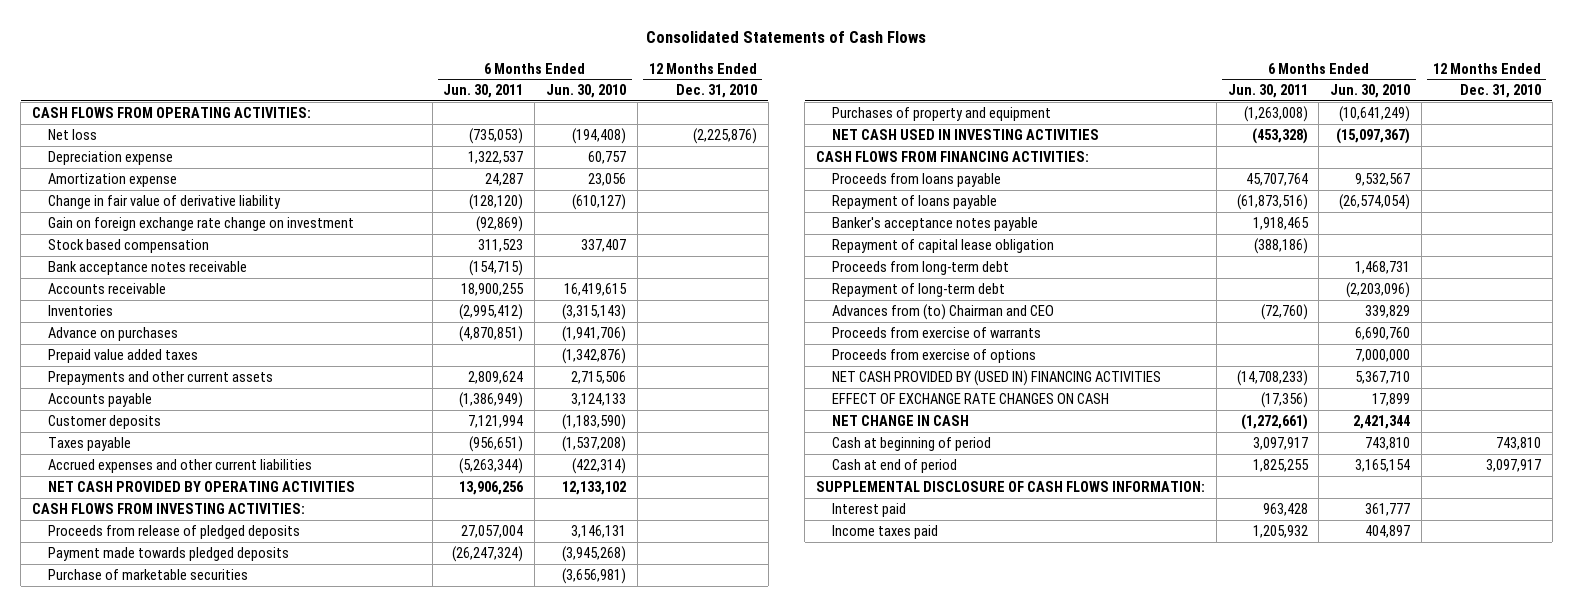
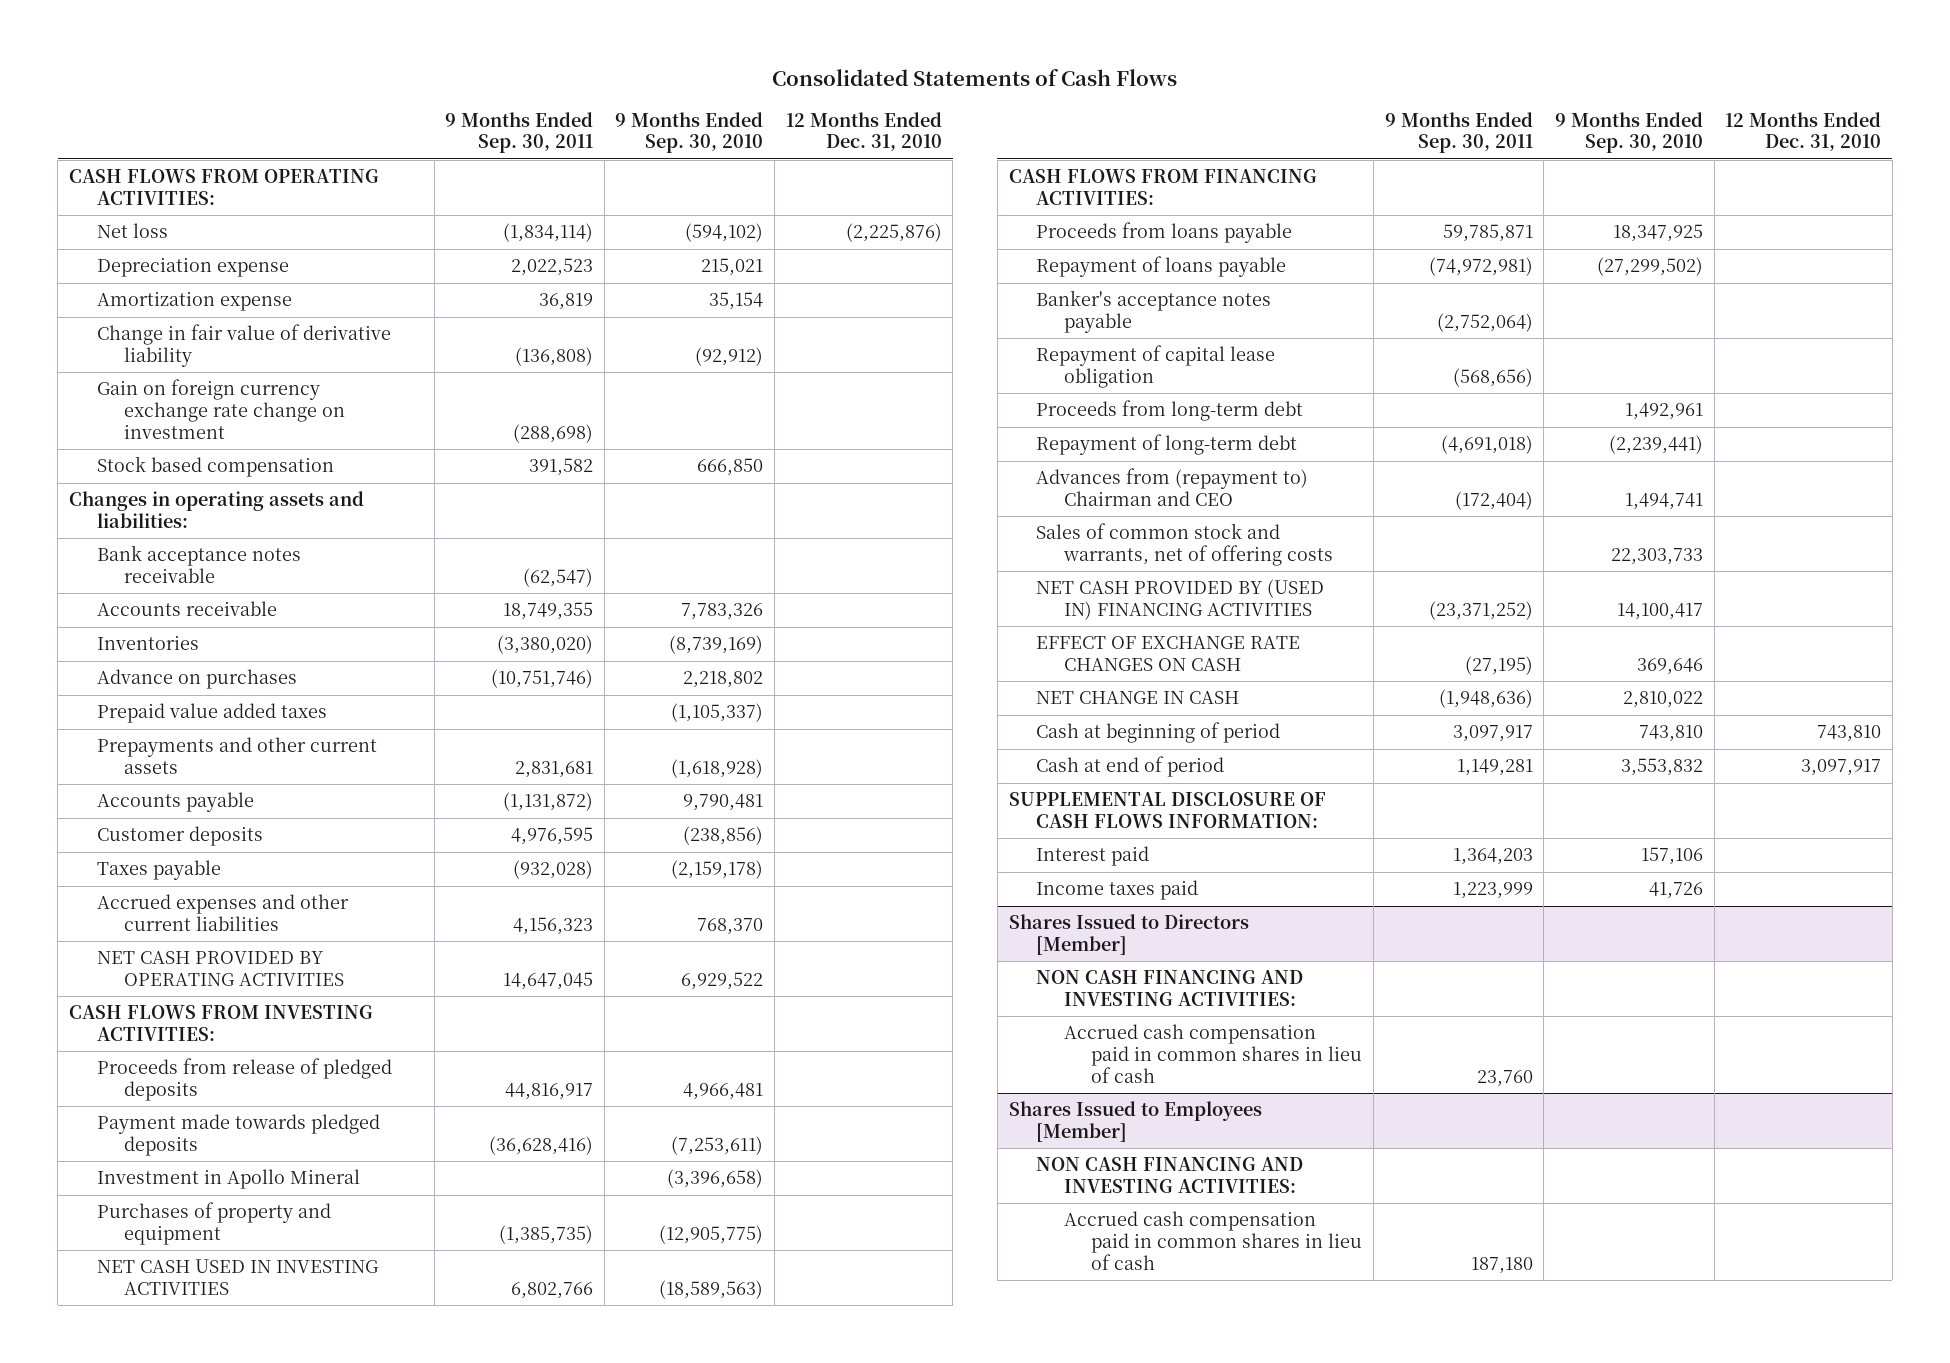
- | 6 Months Ended Jun. 30, 2011 | 6 Months Ended Jun. 30, 2010 | 12 Months Ended Dec. 31, 2010
+ | 9 Months Ended Sep. 30, 2011 | 9 Months Ended Sep. 30, 2010 | 12 Months Ended Dec. 31, 2010
- Gain on foreign exchange rate change on investment | (92,869) | |
+ Gain on foreign currency exchange rate change on investment | (288,698) | |
+ Changes in operating assets and liabilities:
- Purchase of marketable securities | | (3,656,981) |
+ Investment in Apollo Mineral | | (3,396,658) |
- Advances from (to) Chairman and CEO | (72,760) | 339,829 |
- Proceeds from exercise of warrants | | 6,690,760 |
- Proceeds from exercise of options | | 7,000,000 |
+ Advances from (repayment to) Chairman and CEO | (172,404) | 1,494,741 |
+ Sales of common stock and warrants, net of offering costs | | 22,303,733 |
+ Shares Issued to Directors [Member]
+ NON CASH FINANCING AND INVESTING ACTIVITIES:
+ Accrued cash compensation paid in common shares in lieu of cash | 23,760 | |
+ Shares Issued to Employees [Member]
+ NON CASH FINANCING AND INVESTING ACTIVITIES:
+ Accrued cash compensation paid in common shares in lieu of cash | 187,180 | |

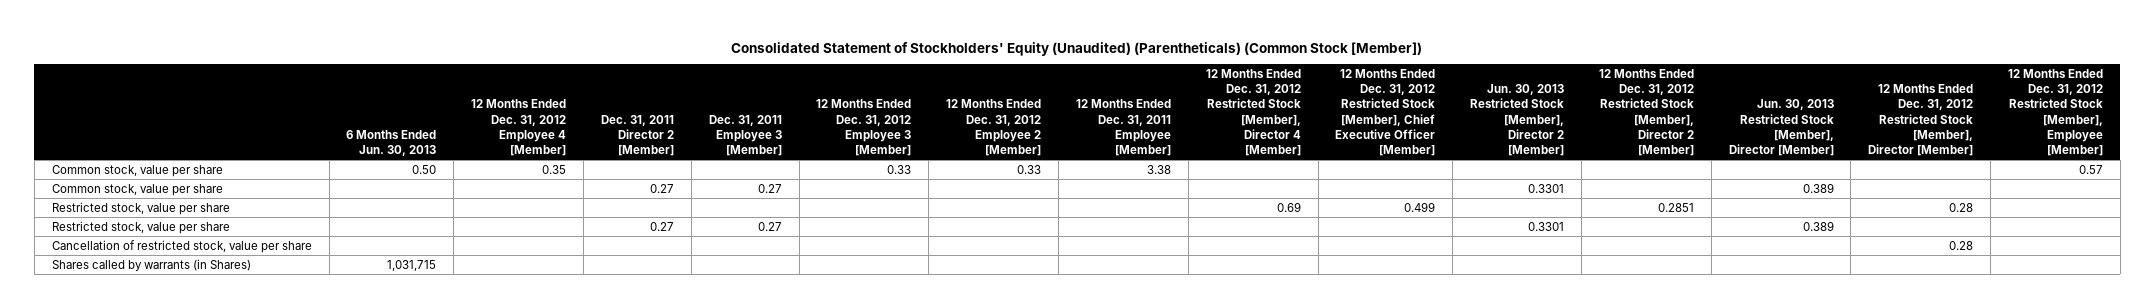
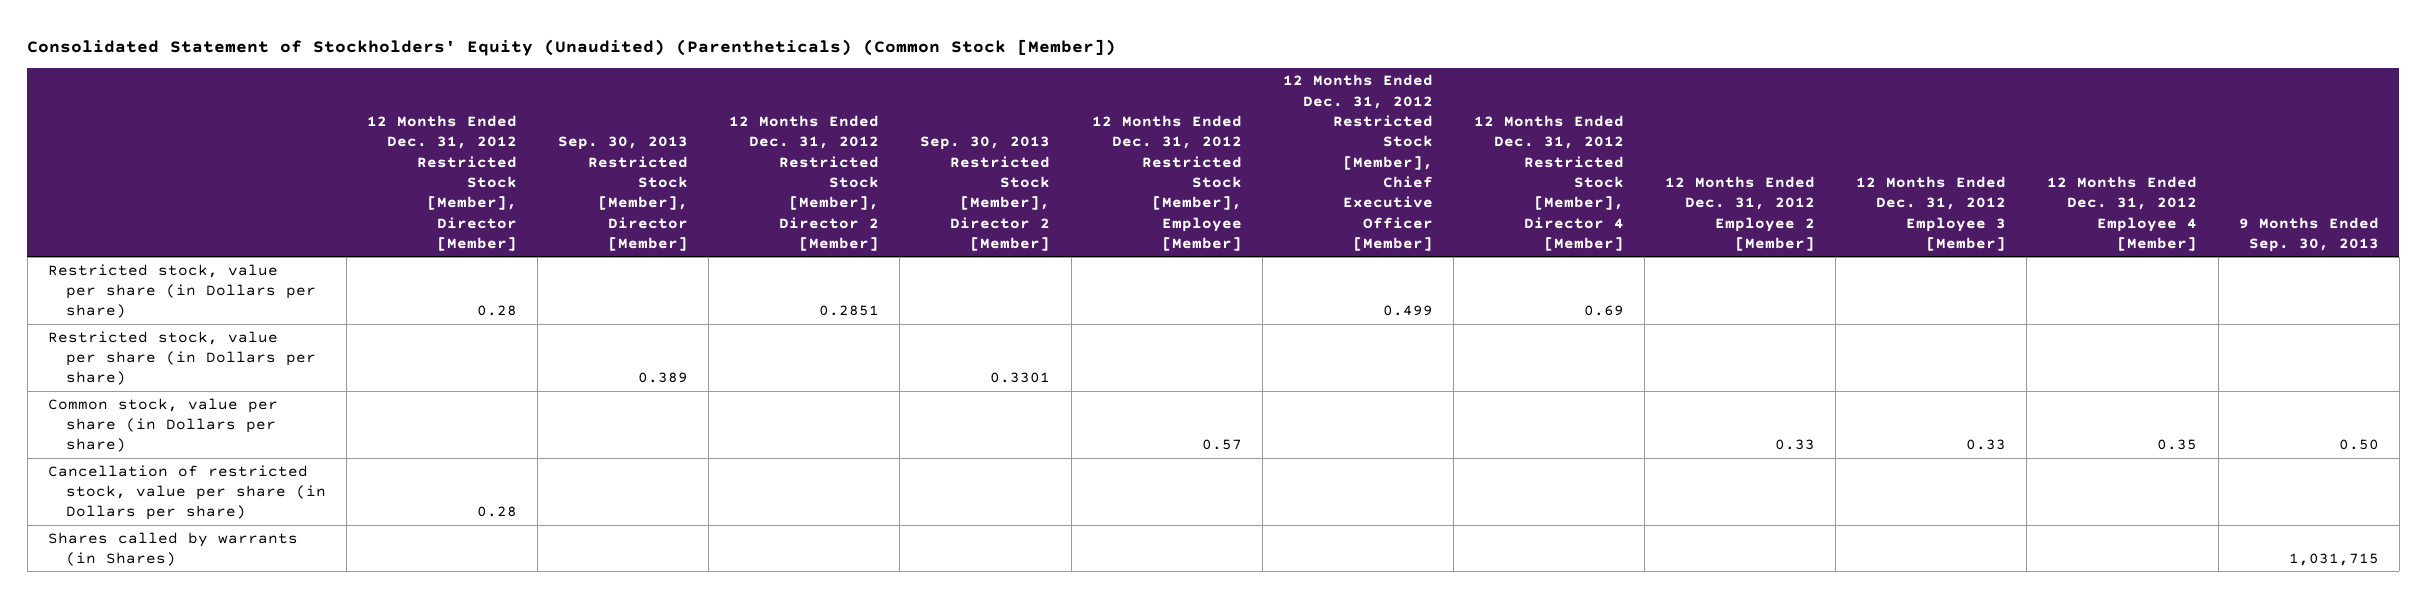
- | 6 Months Ended Jun. 30, 2013 | 12 Months Ended Dec. 31, 2012 Employee 4 [Member] | Dec. 31, 2011 Director 2 [Member] | Dec. 31, 2011 Employee 3 [Member] | 12 Months Ended Dec. 31, 2012 Employee 3 [Member] | 12 Months Ended Dec. 31, 2012 Employee 2 [Member] | 12 Months Ended Dec. 31, 2011 Employee [Member] | 12 Months Ended Dec. 31, 2012 Restricted Stock [Member], Director 4 [Member] | 12 Months Ended Dec. 31, 2012 Restricted Stock [Member], Chief Executive Officer [Member] | Jun. 30, 2013 Restricted Stock [Member], Director 2 [Member] | 12 Months Ended Dec. 31, 2012 Restricted Stock [Member], Director 2 [Member] | Jun. 30, 2013 Restricted Stock [Member], Director [Member] | 12 Months Ended Dec. 31, 2012 Restricted Stock [Member], Director [Member] | 12 Months Ended Dec. 31, 2012 Restricted Stock [Member], Employee [Member]
+ | 12 Months Ended Dec. 31, 2012 Restricted Stock [Member], Director [Member] | Sep. 30, 2013 Restricted Stock [Member], Director [Member] | 12 Months Ended Dec. 31, 2012 Restricted Stock [Member], Director 2 [Member] | Sep. 30, 2013 Restricted Stock [Member], Director 2 [Member] | 12 Months Ended Dec. 31, 2012 Restricted Stock [Member], Employee [Member] | 12 Months Ended Dec. 31, 2012 Restricted Stock [Member], Chief Executive Officer [Member] | 12 Months Ended Dec. 31, 2012 Restricted Stock [Member], Director 4 [Member] | 12 Months Ended Dec. 31, 2012 Employee 2 [Member] | 12 Months Ended Dec. 31, 2012 Employee 3 [Member] | 12 Months Ended Dec. 31, 2012 Employee 4 [Member] | 9 Months Ended Sep. 30, 2013
- Common stock, value per share | 0.50 | 0.35 | | | 0.33 | 0.33 | 3.38 | | | | | | | 0.57
- Common stock, value per share | | | 0.27 | 0.27 | | | | | | 0.3301 | | 0.389 | |
- Restricted stock, value per share | | | | | | | | 0.69 | 0.499 | | 0.2851 | | 0.28 |
- Restricted stock, value per share | | | 0.27 | 0.27 | | | | | | 0.3301 | | 0.389 | |
- Cancellation of restricted stock, value per share | | | | | | | | | | | | | 0.28 |
+ Restricted stock, value per share (in Dollars per share) | 0.28 | | 0.2851 | | | 0.499 | 0.69 | | | |
+ Restricted stock, value per share (in Dollars per share) | | 0.389 | | 0.3301 | | | | | | |
+ Common stock, value per share (in Dollars per share) | | | | | 0.57 | | | 0.33 | 0.33 | 0.35 | 0.50
+ Cancellation of restricted stock, value per share (in Dollars per share) | 0.28 | | | | | | | | | |

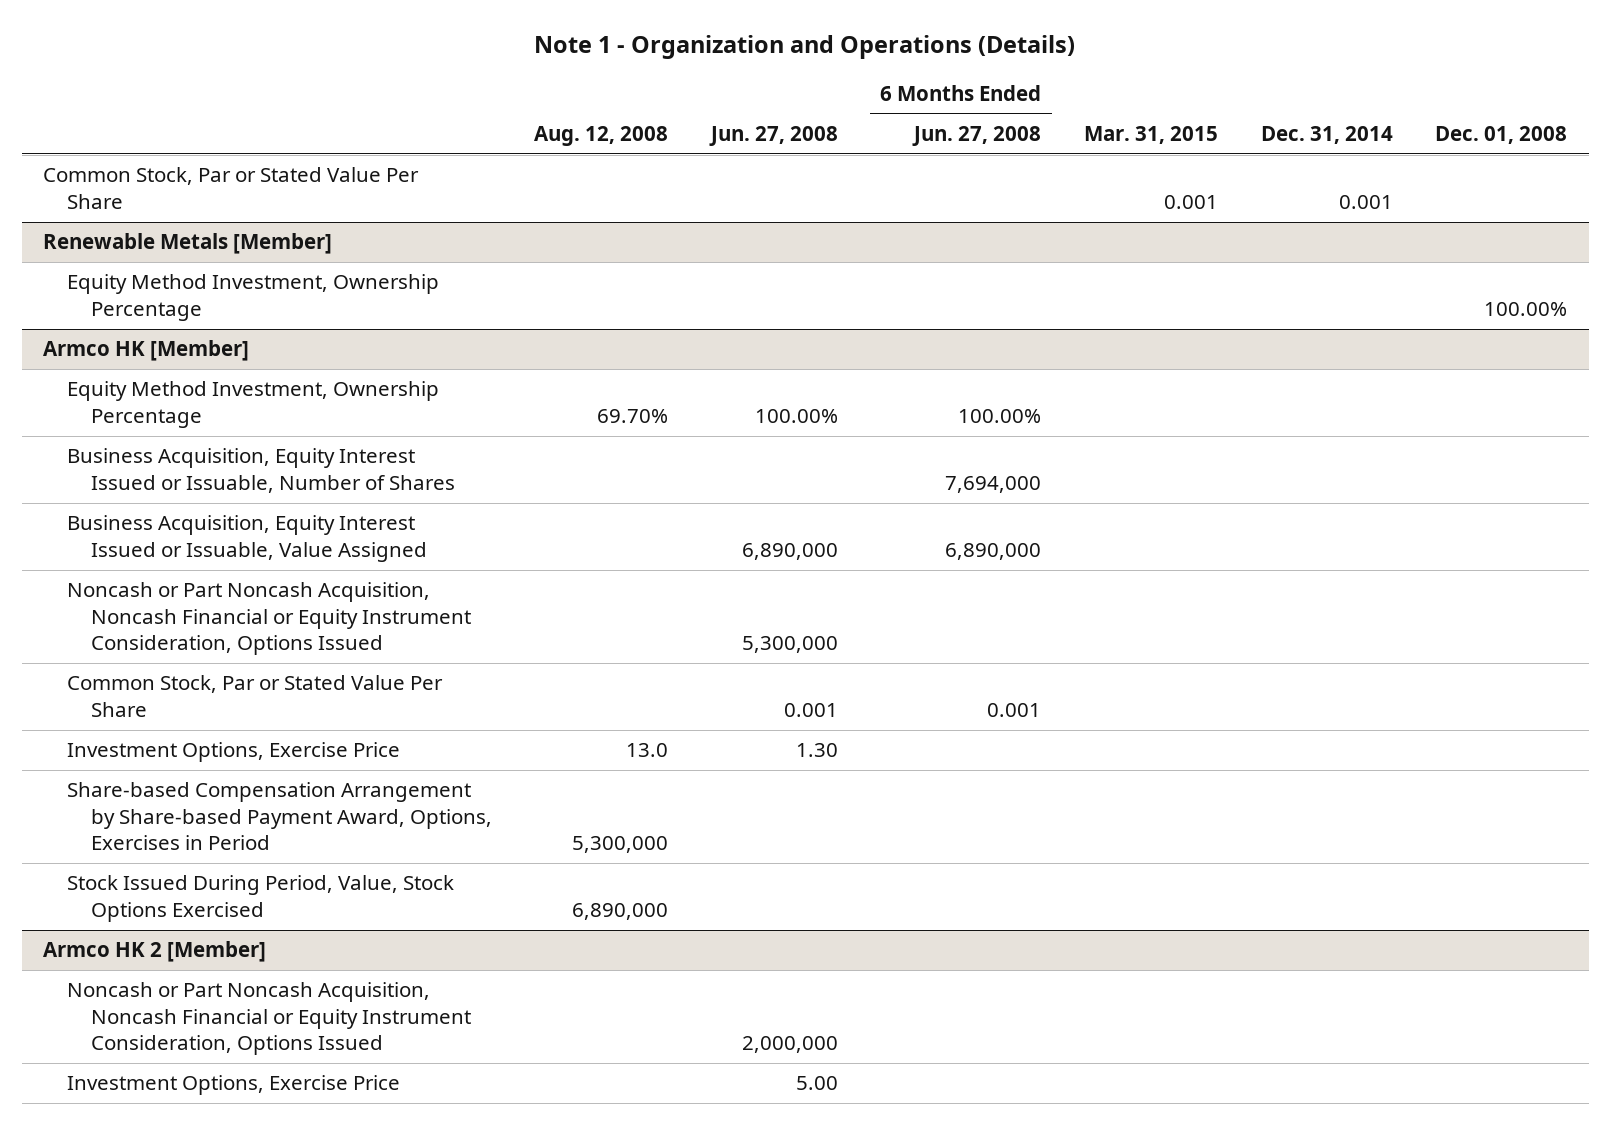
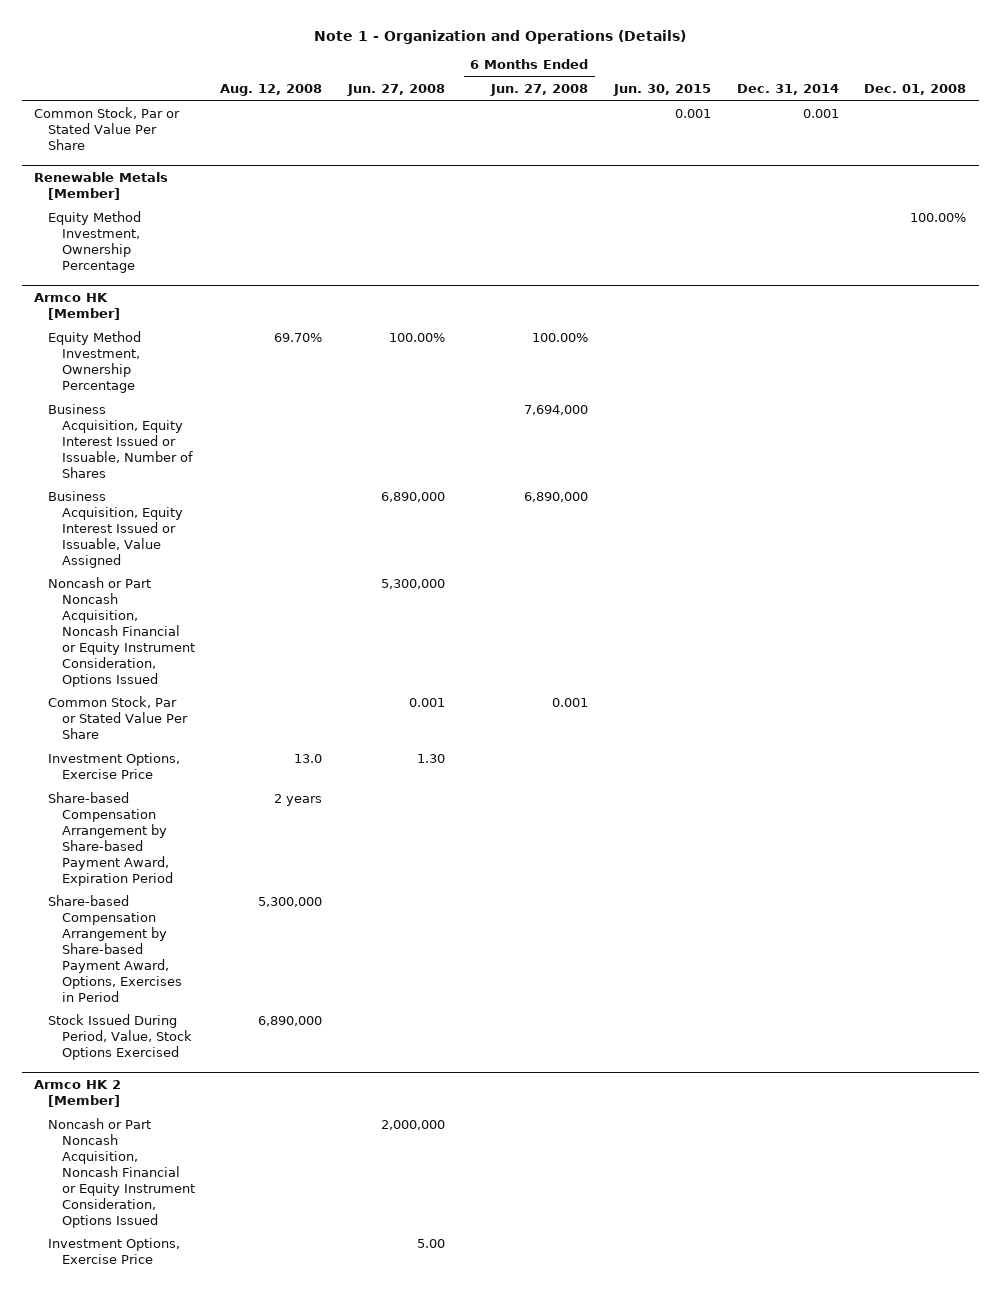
- | Aug. 12, 2008 | Jun. 27, 2008 | 6 Months Ended Jun. 27, 2008 | Mar. 31, 2015 | Dec. 31, 2014 | Dec. 01, 2008
+ | Aug. 12, 2008 | Jun. 27, 2008 | 6 Months Ended Jun. 27, 2008 | Jun. 30, 2015 | Dec. 31, 2014 | Dec. 01, 2008
@ Armco HK [Member]
+ Share-based Compensation Arrangement by Share-based Payment Award, Expiration Period | 2 years | | | | |

